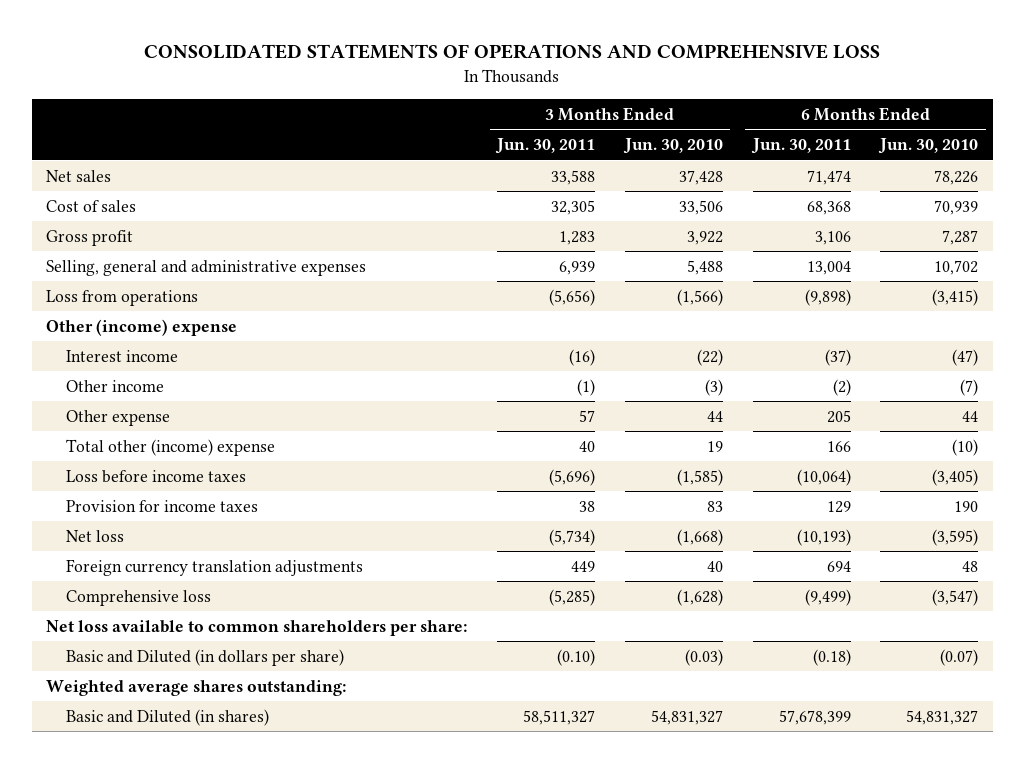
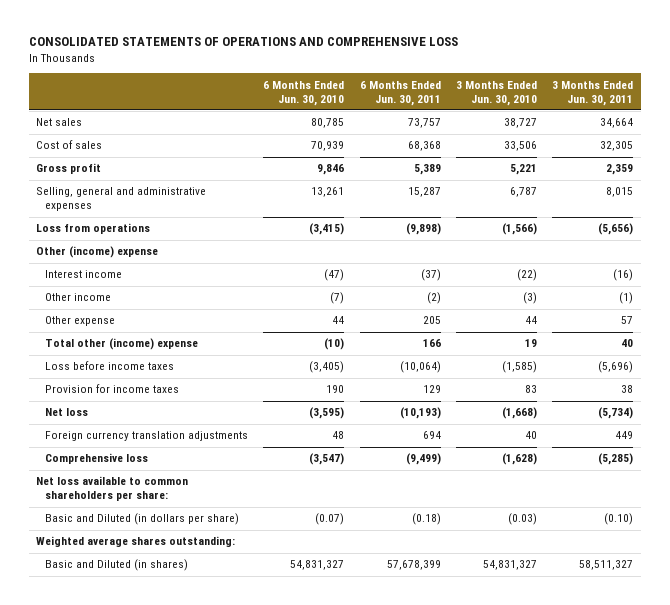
- | 3 Months Ended Jun. 30, 2011 | 3 Months Ended Jun. 30, 2010 | 6 Months Ended Jun. 30, 2011 | 6 Months Ended Jun. 30, 2010
+ | 6 Months Ended Jun. 30, 2010 | 6 Months Ended Jun. 30, 2011 | 3 Months Ended Jun. 30, 2010 | 3 Months Ended Jun. 30, 2011
- Net sales | 33,588 | 37,428 | 71,474 | 78,226
+ Net sales | 80,785 | 73,757 | 38,727 | 34,664
- Gross profit | 1,283 | 3,922 | 3,106 | 7,287
- Selling, general and administrative expenses | 6,939 | 5,488 | 13,004 | 10,702
+ Gross profit | 9,846 | 5,389 | 5,221 | 2,359
+ Selling, general and administrative expenses | 13,261 | 15,287 | 6,787 | 8,015

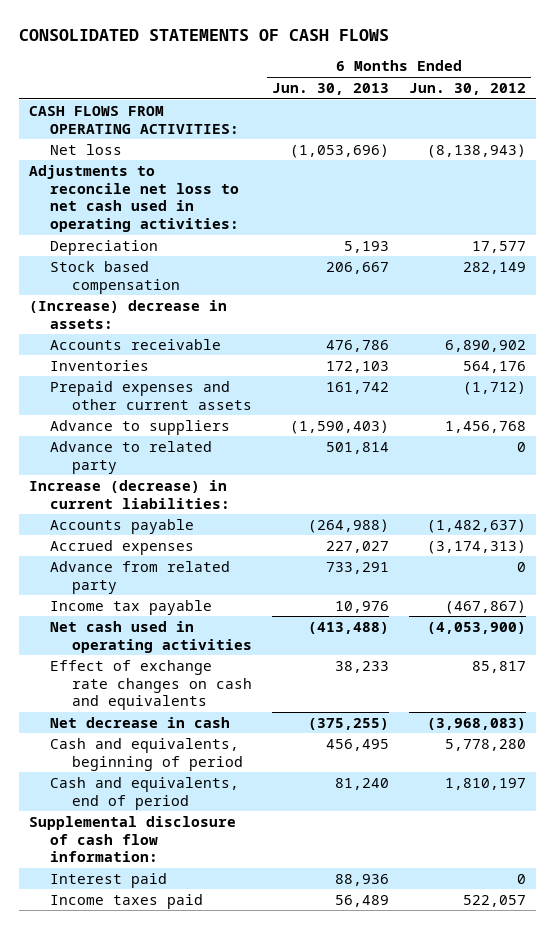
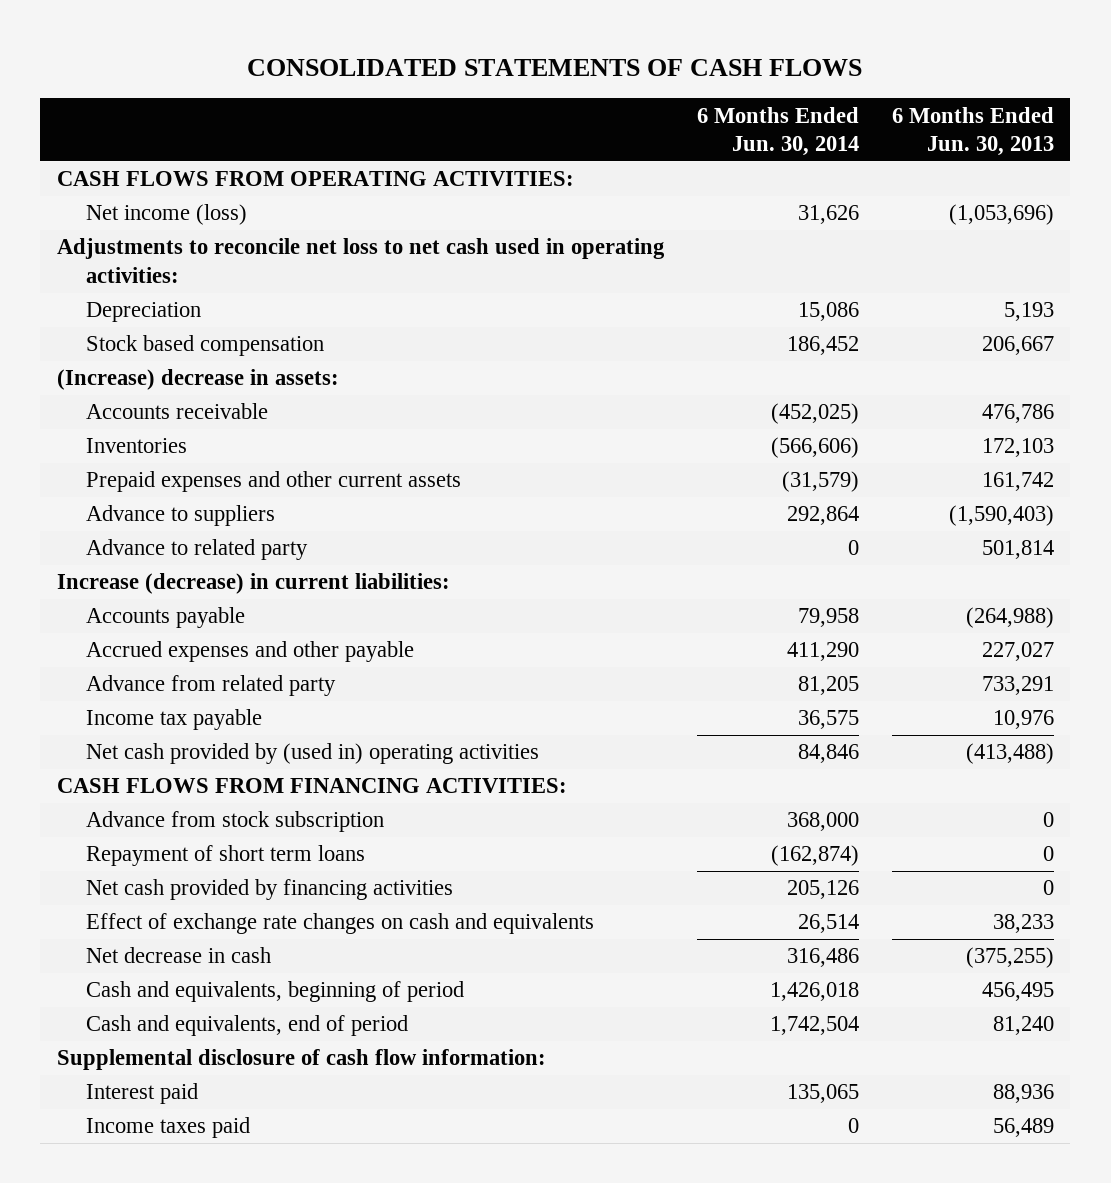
- | 6 Months Ended Jun. 30, 2013 | 6 Months Ended Jun. 30, 2012
+ | 6 Months Ended Jun. 30, 2014 | 6 Months Ended Jun. 30, 2013
- Net loss | (1,053,696) | (8,138,943)
+ Net income (loss) | 31,626 | (1,053,696)
- Accrued expenses | 227,027 | (3,174,313)
+ Accrued expenses and other payable | 411,290 | 227,027
- Net cash used in operating activities | (413,488) | (4,053,900)
+ Net cash provided by (used in) operating activities | 84,846 | (413,488)
+ CASH FLOWS FROM FINANCING ACTIVITIES:
+ Advance from stock subscription | 368,000 | 0
+ Repayment of short term loans | (162,874) | 0
+ Net cash provided by financing activities | 205,126 | 0

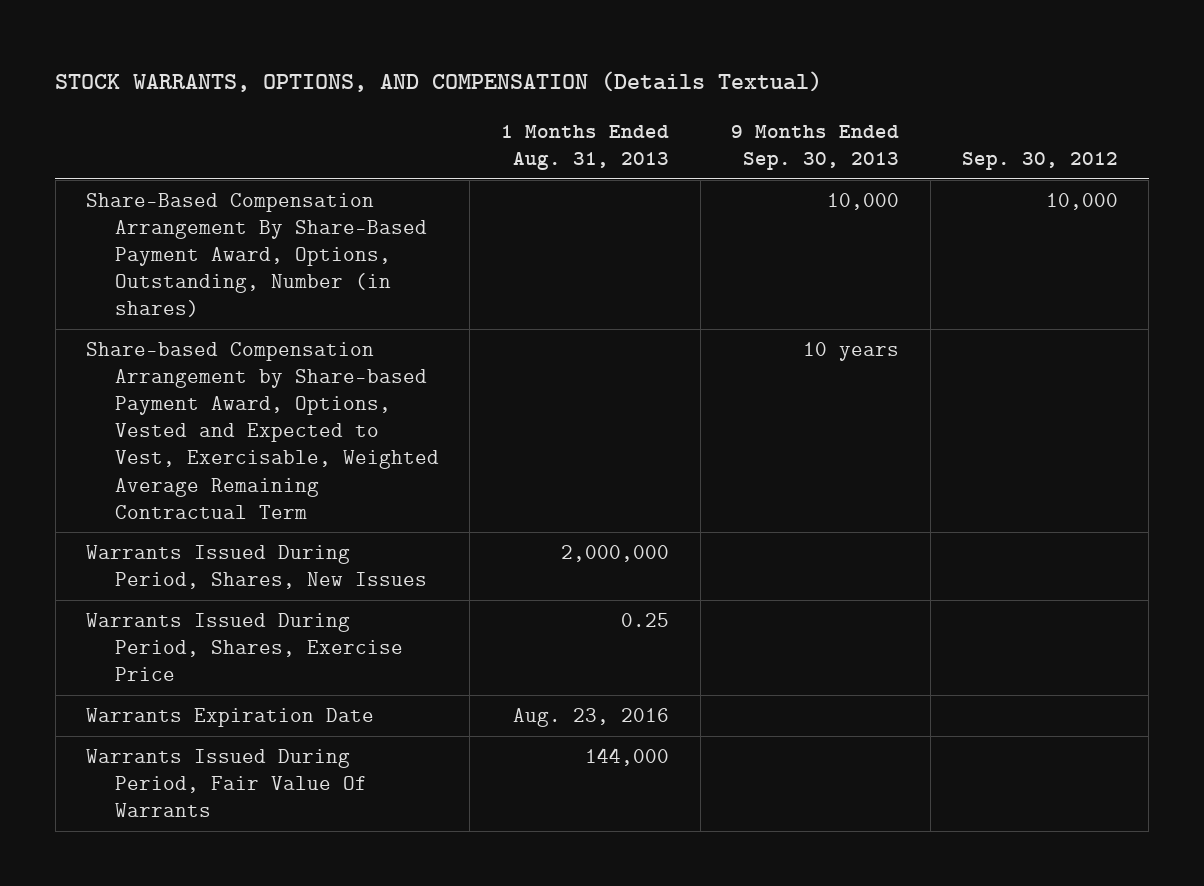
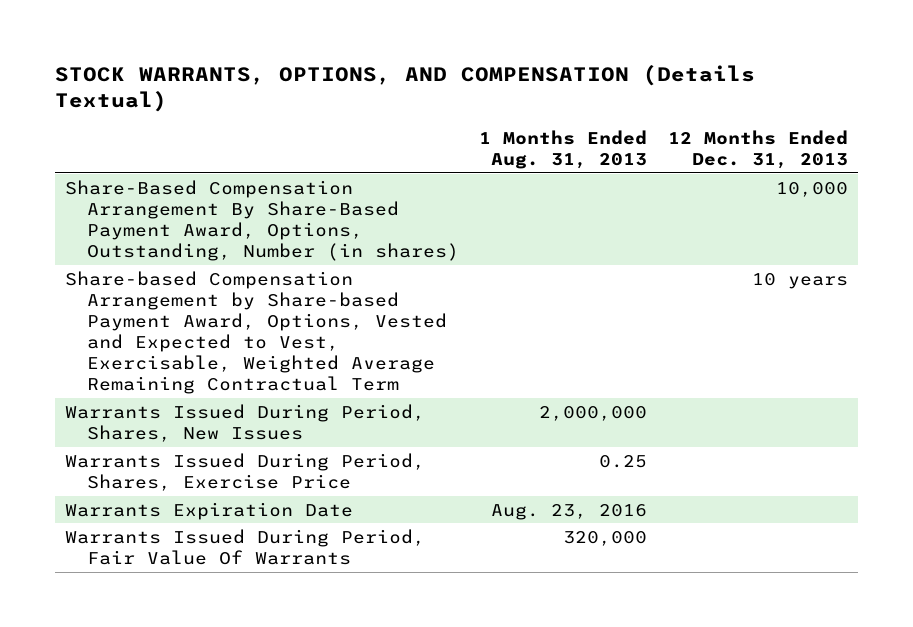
- | 1 Months Ended Aug. 31, 2013 | 9 Months Ended Sep. 30, 2013 | Sep. 30, 2012
+ | 1 Months Ended Aug. 31, 2013 | 12 Months Ended Dec. 31, 2013
- Warrants Issued During Period, Fair Value Of Warrants | 144,000 | |
+ Warrants Issued During Period, Fair Value Of Warrants | 320,000 |

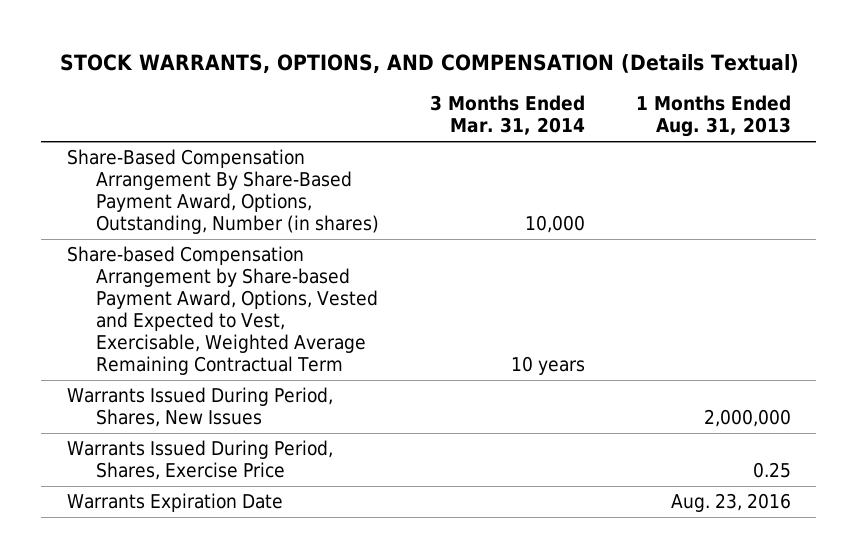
- | 1 Months Ended Aug. 31, 2013 | 12 Months Ended Dec. 31, 2013
+ | 3 Months Ended Mar. 31, 2014 | 1 Months Ended Aug. 31, 2013
- Warrants Issued During Period, Fair Value Of Warrants | 320,000 |

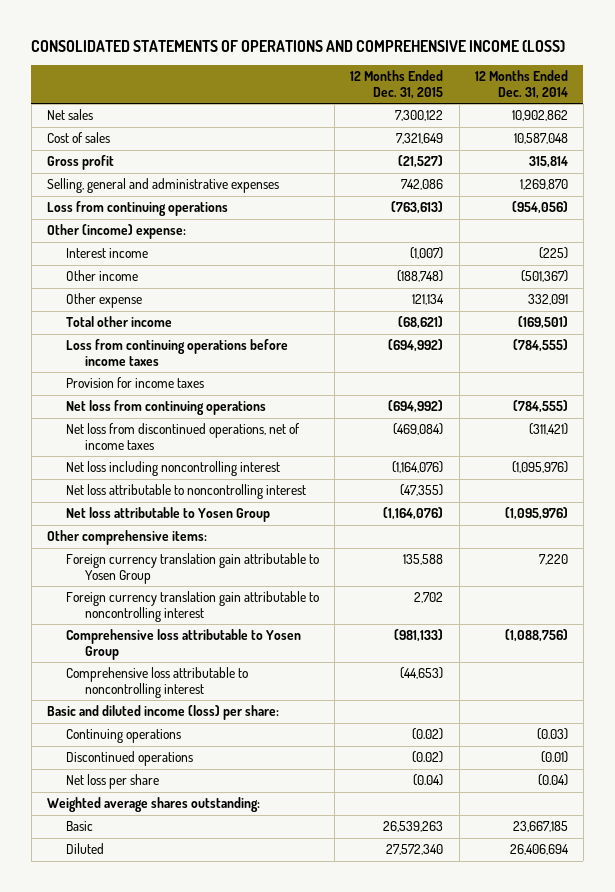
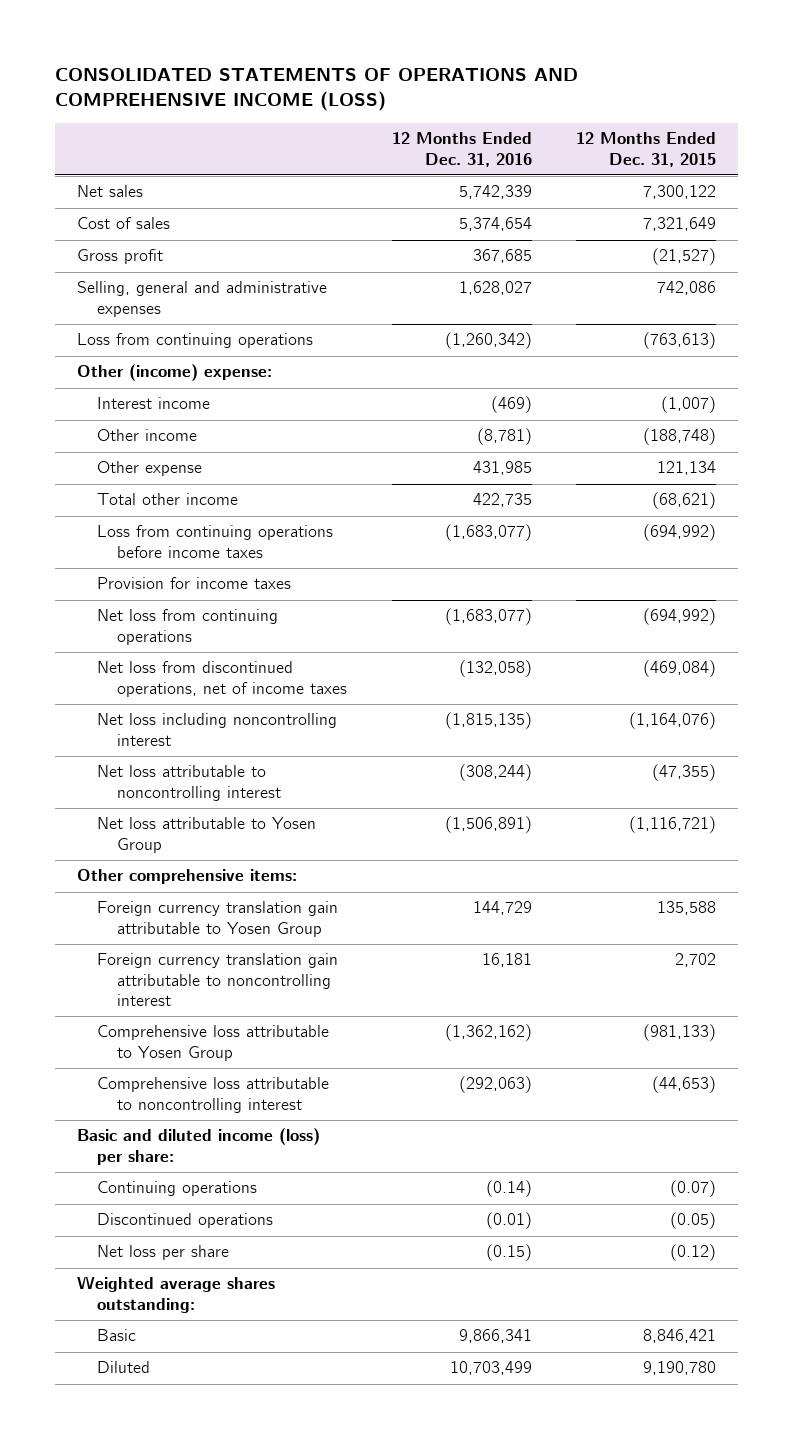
- | 12 Months Ended Dec. 31, 2015 | 12 Months Ended Dec. 31, 2014
+ | 12 Months Ended Dec. 31, 2016 | 12 Months Ended Dec. 31, 2015
- Net loss attributable to Yosen Group | (1,164,076) | (1,095,976)
+ Net loss attributable to Yosen Group | (1,506,891) | (1,116,721)
- Continuing operations | (0.02) | (0.03)
- Discontinued operations | (0.02) | (0.01)
- Net loss per share | (0.04) | (0.04)
+ Continuing operations | (0.14) | (0.07)
+ Discontinued operations | (0.01) | (0.05)
+ Net loss per share | (0.15) | (0.12)
- Basic | 26,539,263 | 23,667,185
- Diluted | 27,572,340 | 26,406,694
+ Basic | 9,866,341 | 8,846,421
+ Diluted | 10,703,499 | 9,190,780

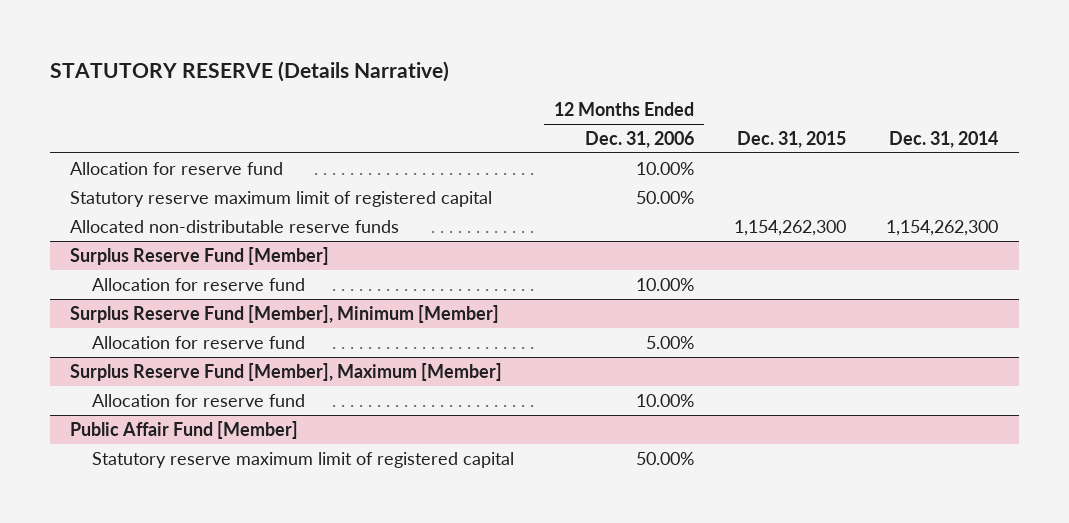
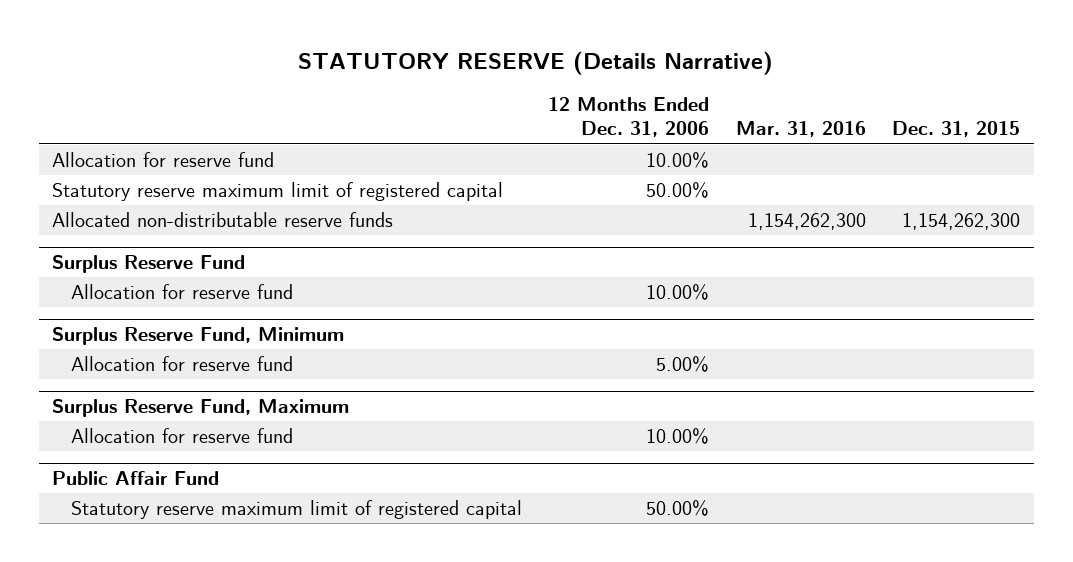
- | 12 Months Ended Dec. 31, 2006 | Dec. 31, 2015 | Dec. 31, 2014
+ | 12 Months Ended Dec. 31, 2006 | Mar. 31, 2016 | Dec. 31, 2015
- Surplus Reserve Fund [Member]
+ Surplus Reserve Fund
- Surplus Reserve Fund [Member], Minimum [Member]
+ Surplus Reserve Fund, Minimum
- Surplus Reserve Fund [Member], Maximum [Member]
+ Surplus Reserve Fund, Maximum
- Public Affair Fund [Member]
+ Public Affair Fund

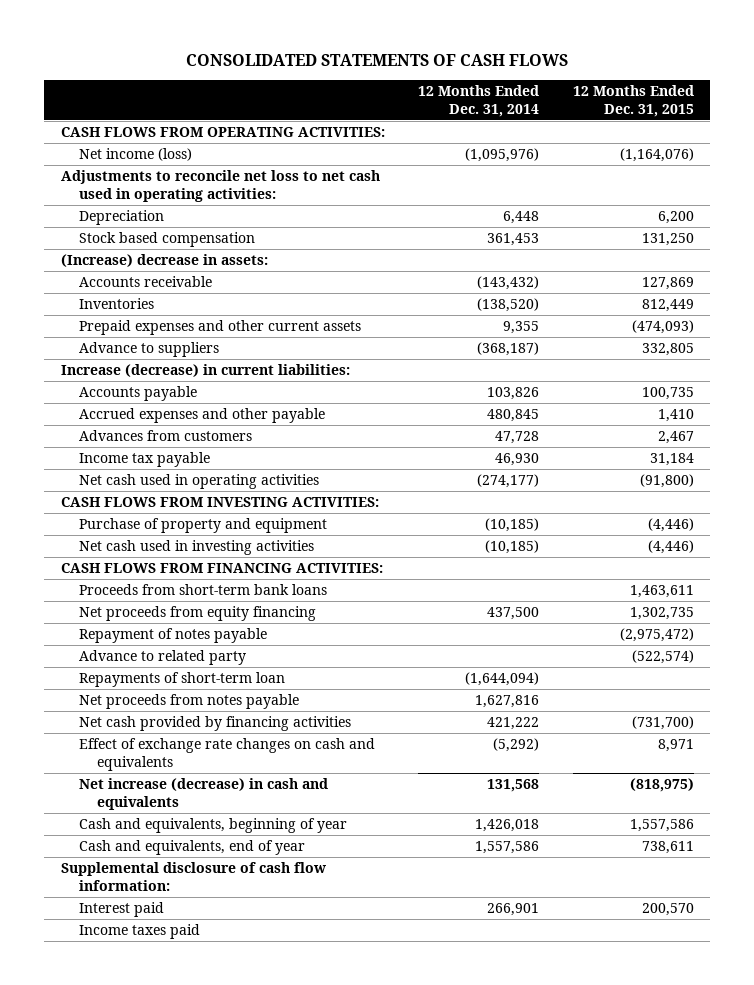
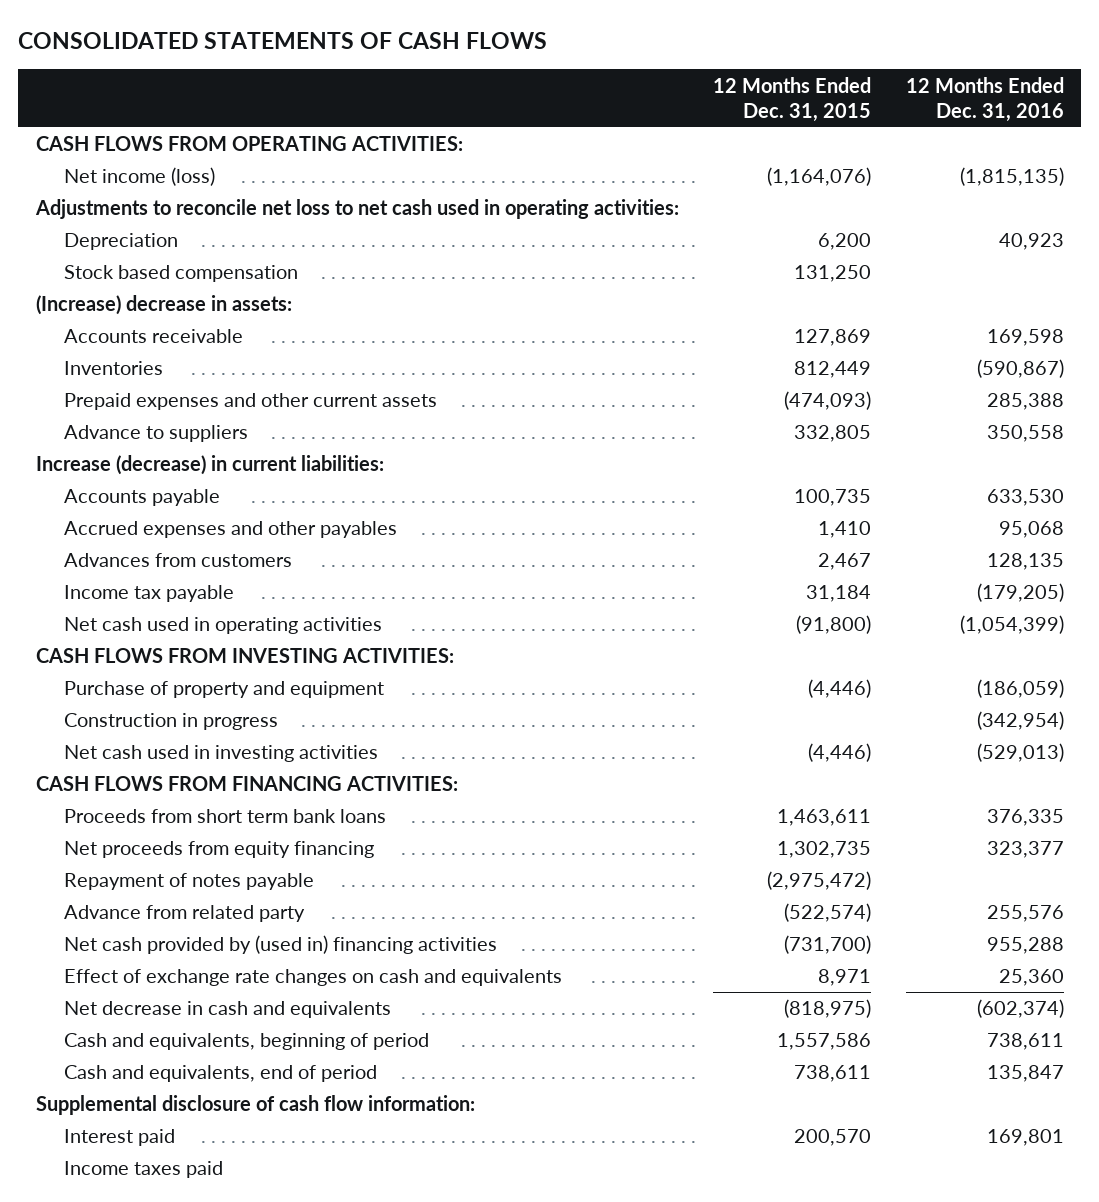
- | 12 Months Ended Dec. 31, 2014 | 12 Months Ended Dec. 31, 2015
+ | 12 Months Ended Dec. 31, 2015 | 12 Months Ended Dec. 31, 2016
- Accrued expenses and other payable | 480,845 | 1,410
+ Accrued expenses and other payables | 1,410 | 95,068
+ Construction in progress | | (342,954)
- Proceeds from short-term bank loans | | 1,463,611
+ Proceeds from short term bank loans | 1,463,611 | 376,335
- Advance to related party | | (522,574)
- Repayments of short-term loan | (1,644,094) |
- Net proceeds from notes payable | 1,627,816 |
- Net cash provided by financing activities | 421,222 | (731,700)
+ Advance from related party | (522,574) | 255,576
+ Net cash provided by (used in) financing activities | (731,700) | 955,288
- Net increase (decrease) in cash and equivalents | 131,568 | (818,975)
- Cash and equivalents, beginning of year | 1,426,018 | 1,557,586
- Cash and equivalents, end of year | 1,557,586 | 738,611
+ Net decrease in cash and equivalents | (818,975) | (602,374)
+ Cash and equivalents, beginning of period | 1,557,586 | 738,611
+ Cash and equivalents, end of period | 738,611 | 135,847

